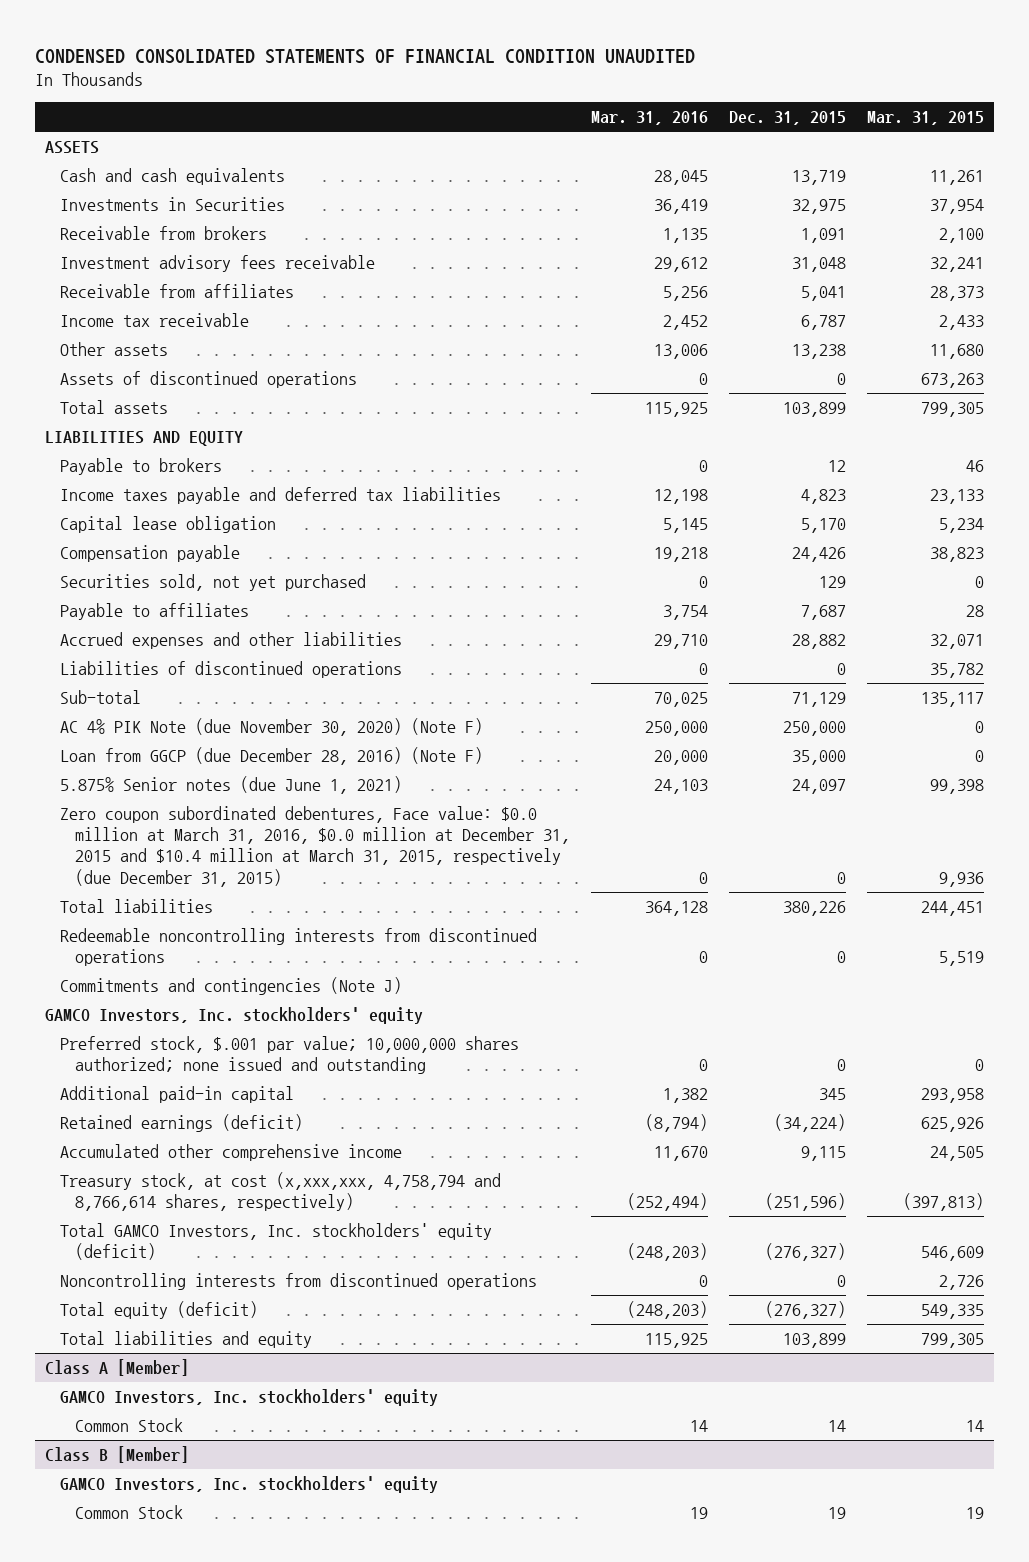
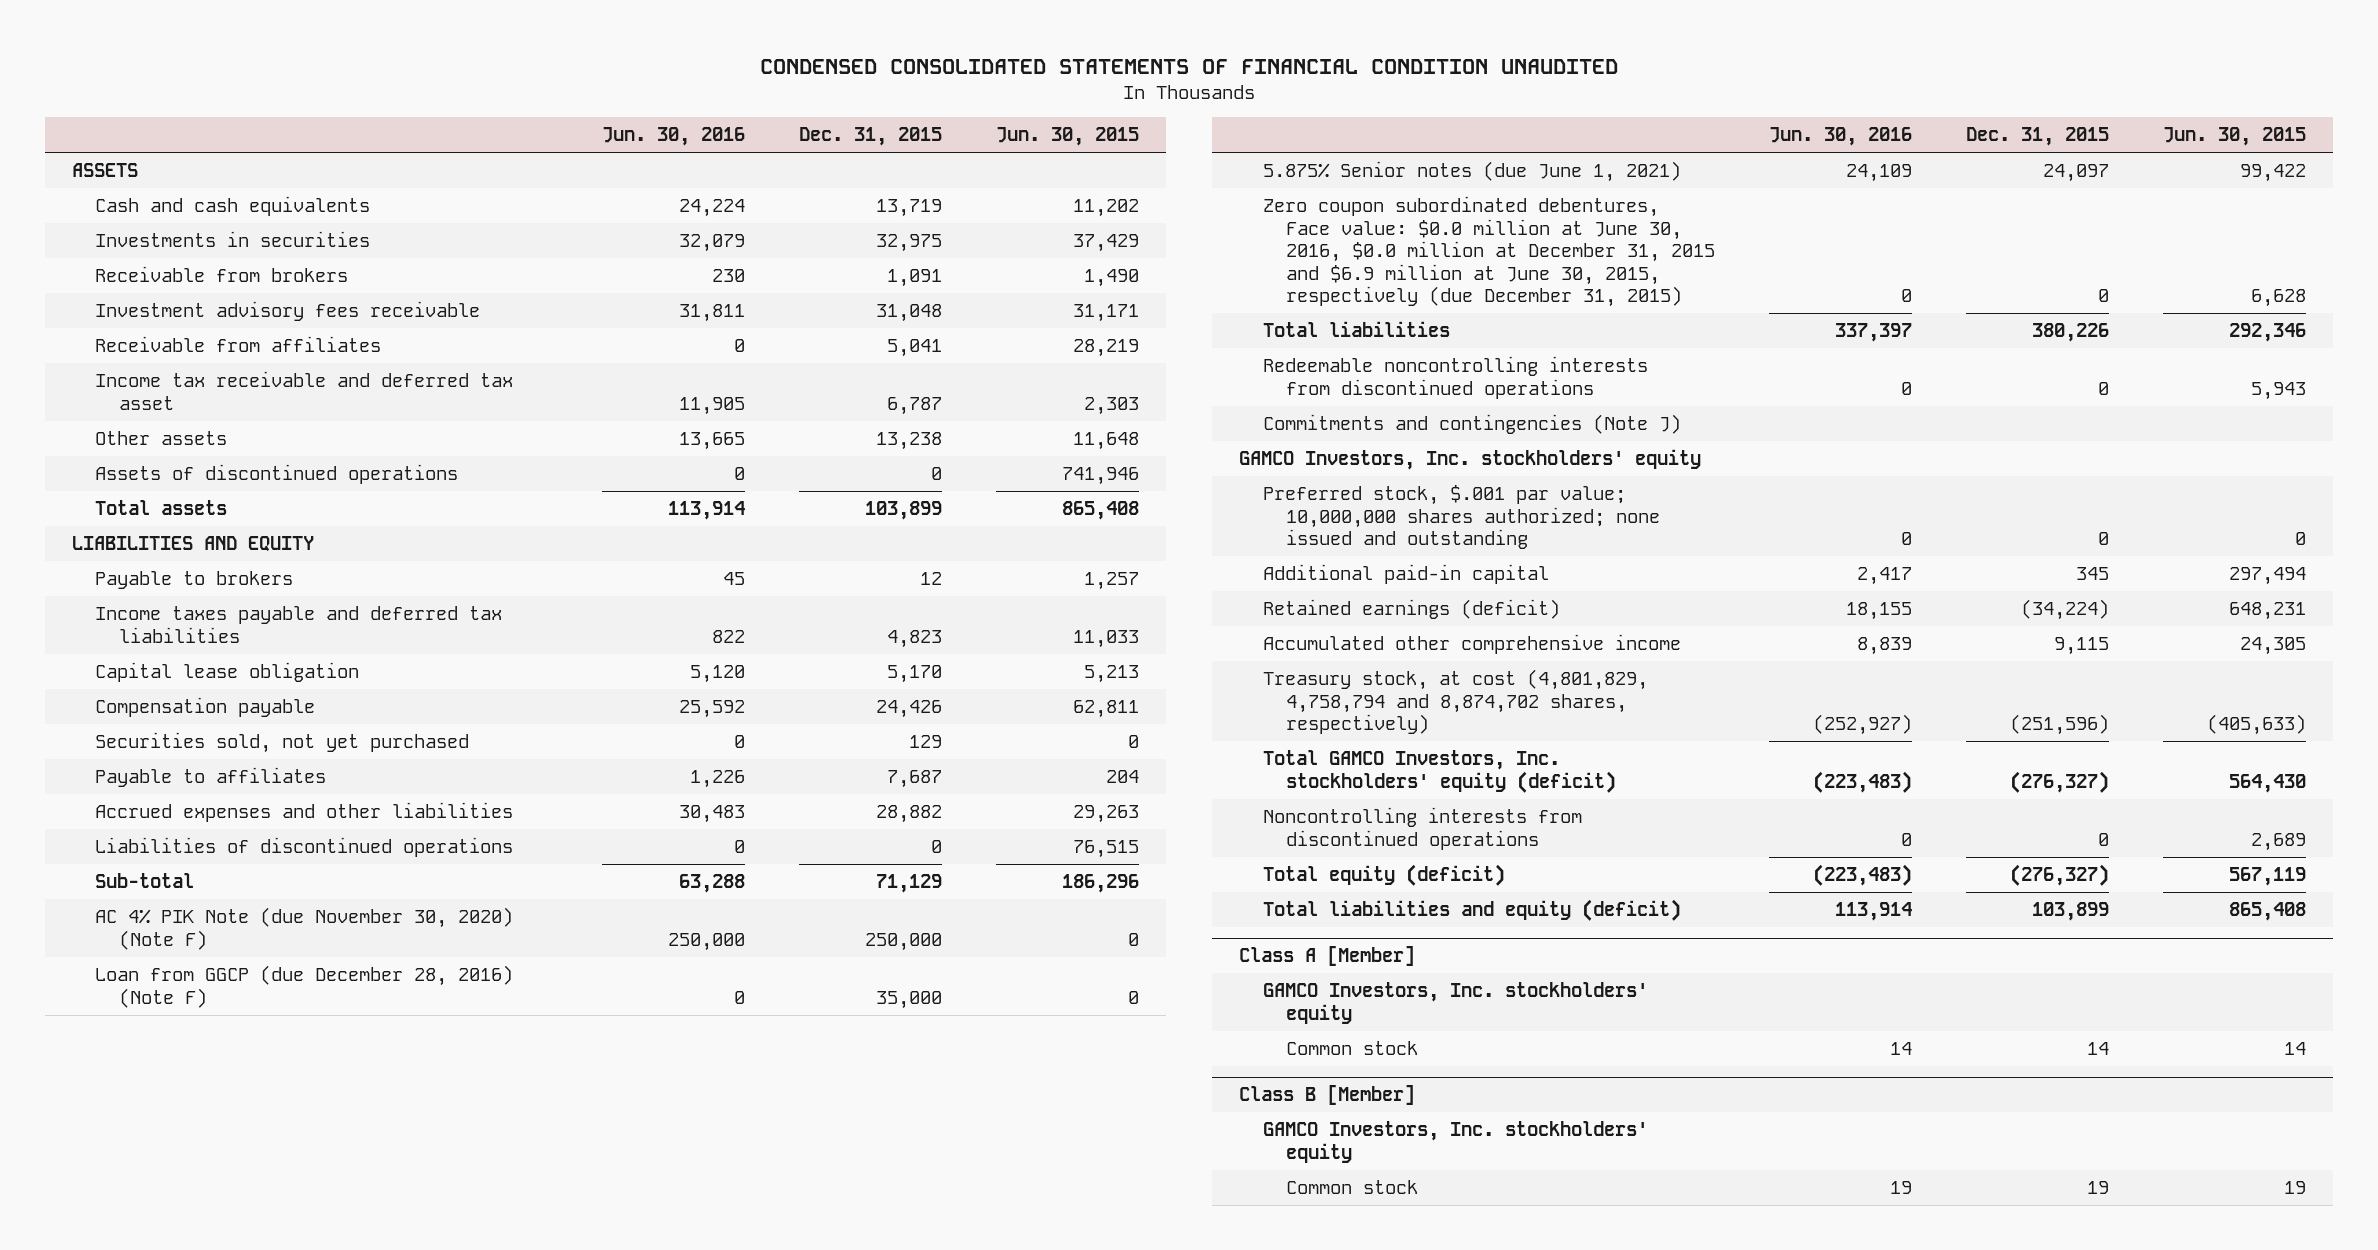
- | Mar. 31, 2016 | Dec. 31, 2015 | Mar. 31, 2015
+ | Jun. 30, 2016 | Dec. 31, 2015 | Jun. 30, 2015
- Investments in Securities | 36,419 | 32,975 | 37,954
+ Investments in securities | 32,079 | 32,975 | 37,429
- Income tax receivable | 2,452 | 6,787 | 2,433
+ Income tax receivable and deferred tax asset | 11,905 | 6,787 | 2,303
- Zero coupon subordinated debentures, Face value: $0.0 million at March 31, 2016, $0.0 million at December 31, 2015 and $10.4 million at March 31, 2015, respectively (due December 31, 2015) | 0 | 0 | 9,936
+ Zero coupon subordinated debentures, Face value: $0.0 million at June 30, 2016, $0.0 million at December 31, 2015 and $6.9 million at June 30, 2015, respectively (due December 31, 2015) | 0 | 0 | 6,628
- Treasury stock, at cost (x,xxx,xxx, 4,758,794 and 8,766,614 shares, respectively) | (252,494) | (251,596) | (397,813)
+ Treasury stock, at cost (4,801,829, 4,758,794 and 8,874,702 shares, respectively) | (252,927) | (251,596) | (405,633)
- Total liabilities and equity | 115,925 | 103,899 | 799,305
+ Total liabilities and equity (deficit) | 113,914 | 103,899 | 865,408
@ Class A [Member]
- Common Stock | 14 | 14 | 14
+ Common stock | 14 | 14 | 14
@ Class B [Member]
- Common Stock | 19 | 19 | 19
+ Common stock | 19 | 19 | 19

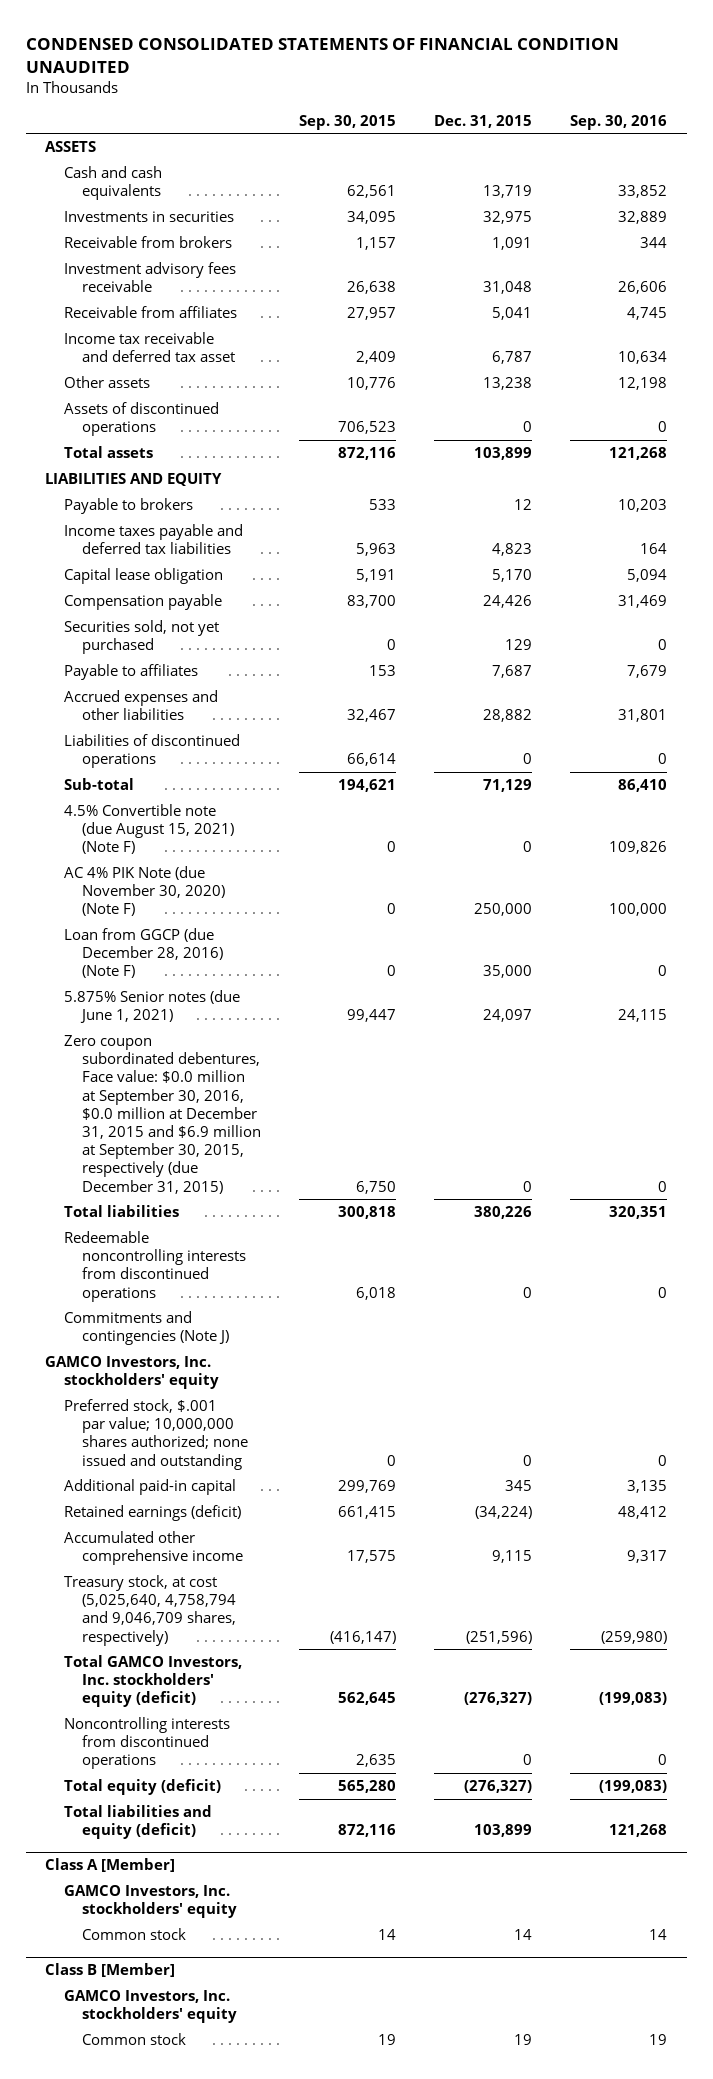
- | Jun. 30, 2016 | Dec. 31, 2015 | Jun. 30, 2015
+ | Sep. 30, 2015 | Dec. 31, 2015 | Sep. 30, 2016
+ 4.5% Convertible note (due August 15, 2021) (Note F) | 0 | 0 | 109,826
- Zero coupon subordinated debentures, Face value: $0.0 million at June 30, 2016, $0.0 million at December 31, 2015 and $6.9 million at June 30, 2015, respectively (due December 31, 2015) | 0 | 0 | 6,628
+ Zero coupon subordinated debentures, Face value: $0.0 million at September 30, 2016, $0.0 million at December 31, 2015 and $6.9 million at September 30, 2015, respectively (due December 31, 2015) | 6,750 | 0 | 0
- Treasury stock, at cost (4,801,829, 4,758,794 and 8,874,702 shares, respectively) | (252,927) | (251,596) | (405,633)
+ Treasury stock, at cost (5,025,640, 4,758,794 and 9,046,709 shares, respectively) | (416,147) | (251,596) | (259,980)

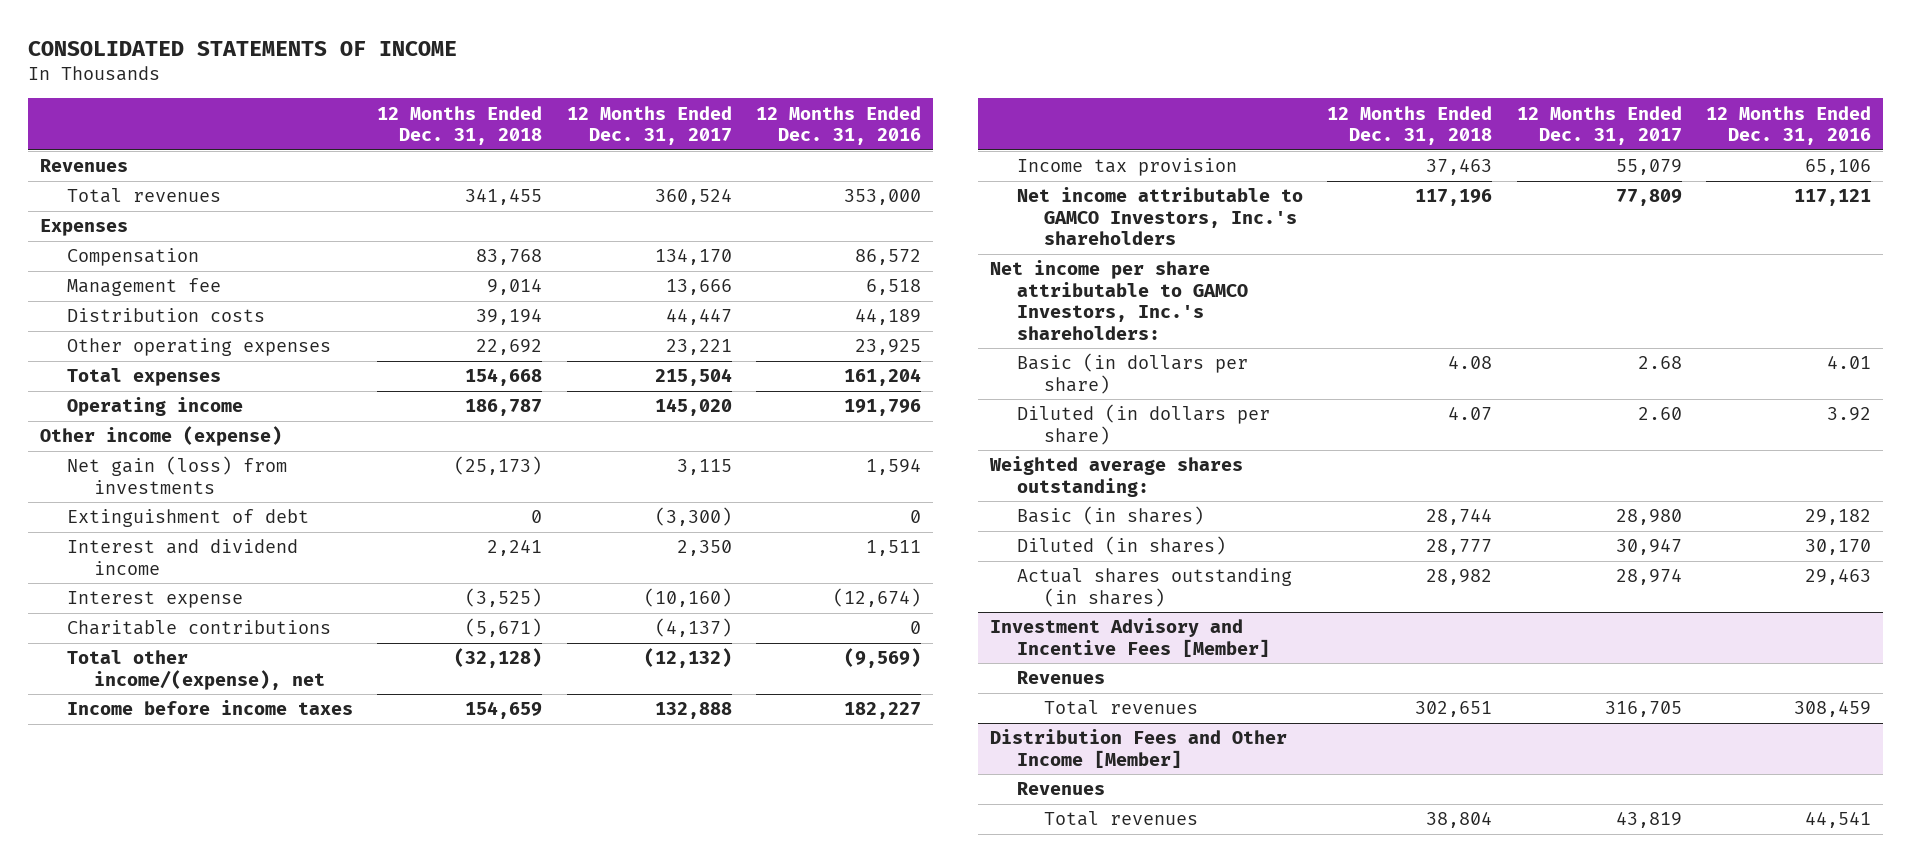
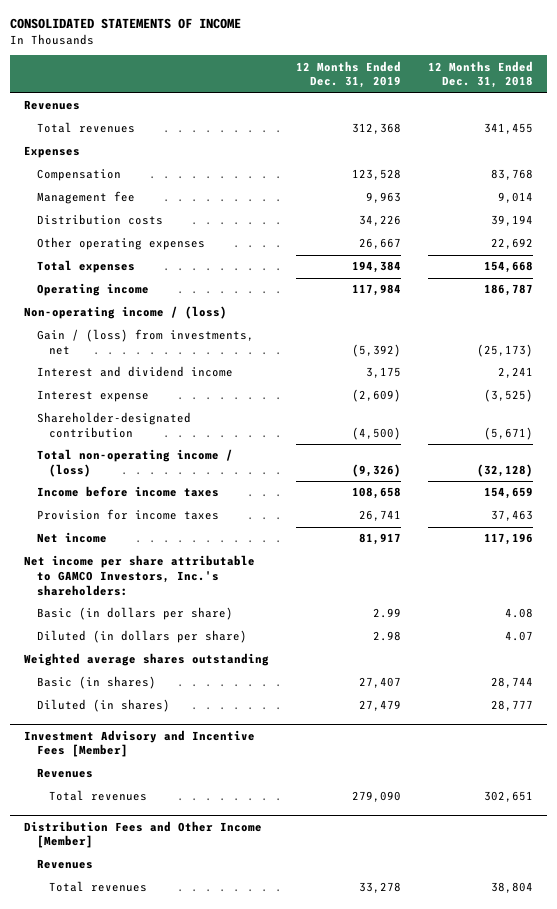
- | 12 Months Ended Dec. 31, 2018 | 12 Months Ended Dec. 31, 2017 | 12 Months Ended Dec. 31, 2016
+ | 12 Months Ended Dec. 31, 2019 | 12 Months Ended Dec. 31, 2018
- Other income (expense)
- Net gain (loss) from investments | (25,173) | 3,115 | 1,594
- Extinguishment of debt | 0 | (3,300) | 0
+ Non-operating income / (loss)
+ Gain / (loss) from investments, net | (5,392) | (25,173)
- Charitable contributions | (5,671) | (4,137) | 0
- Total other income/(expense), net | (32,128) | (12,132) | (9,569)
+ Shareholder-designated contribution | (4,500) | (5,671)
+ Total non-operating income / (loss) | (9,326) | (32,128)
- Income tax provision | 37,463 | 55,079 | 65,106
- Net income attributable to GAMCO Investors, Inc.'s shareholders | 117,196 | 77,809 | 117,121
+ Provision for income taxes | 26,741 | 37,463
+ Net income | 81,917 | 117,196
- Weighted average shares outstanding:
+ Weighted average shares outstanding
- Actual shares outstanding (in shares) | 28,982 | 28,974 | 29,463

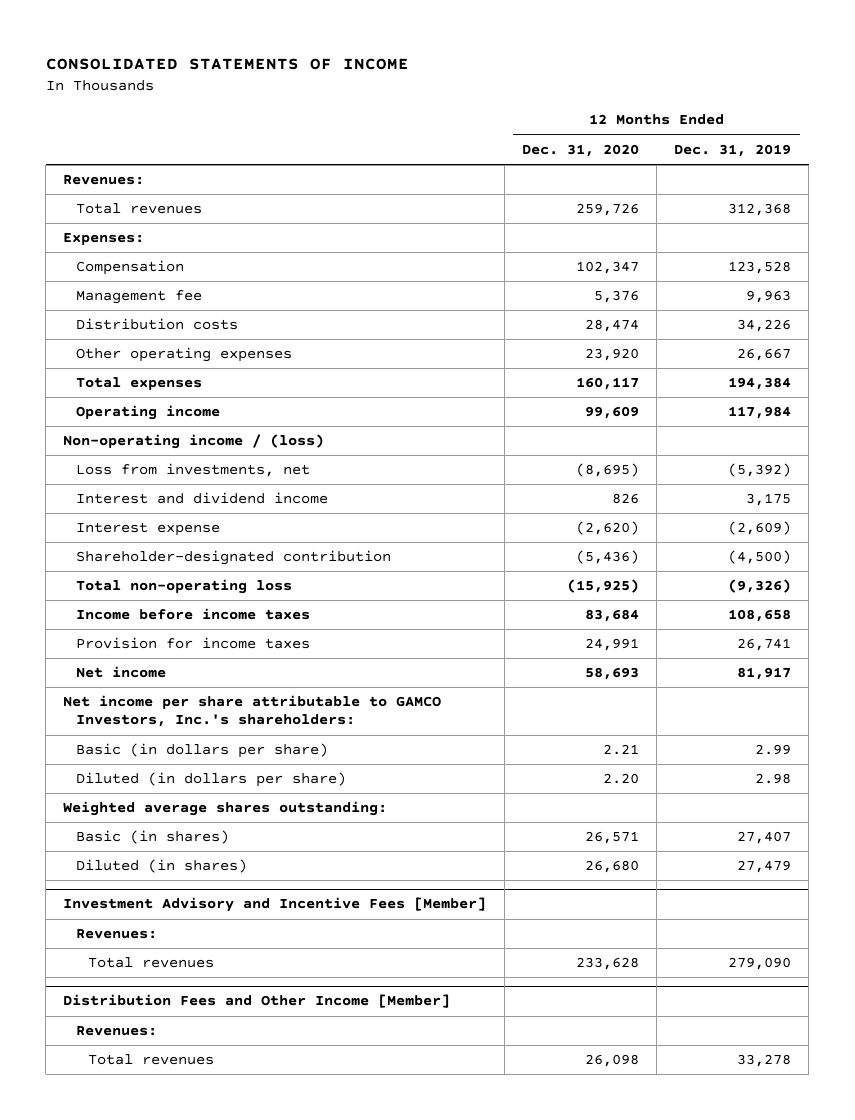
- | 12 Months Ended Dec. 31, 2019 | 12 Months Ended Dec. 31, 2018
+ | 12 Months Ended Dec. 31, 2020 | 12 Months Ended Dec. 31, 2019
- Revenues
+ Revenues:
- Expenses
+ Expenses:
- Gain / (loss) from investments, net | (5,392) | (25,173)
+ Loss from investments, net | (8,695) | (5,392)
- Total non-operating income / (loss) | (9,326) | (32,128)
+ Total non-operating loss | (15,925) | (9,326)
- Weighted average shares outstanding
+ Weighted average shares outstanding:
@ Investment Advisory and Incentive Fees [Member]
- Revenues
+ Revenues:
@ Distribution Fees and Other Income [Member]
- Revenues
+ Revenues:

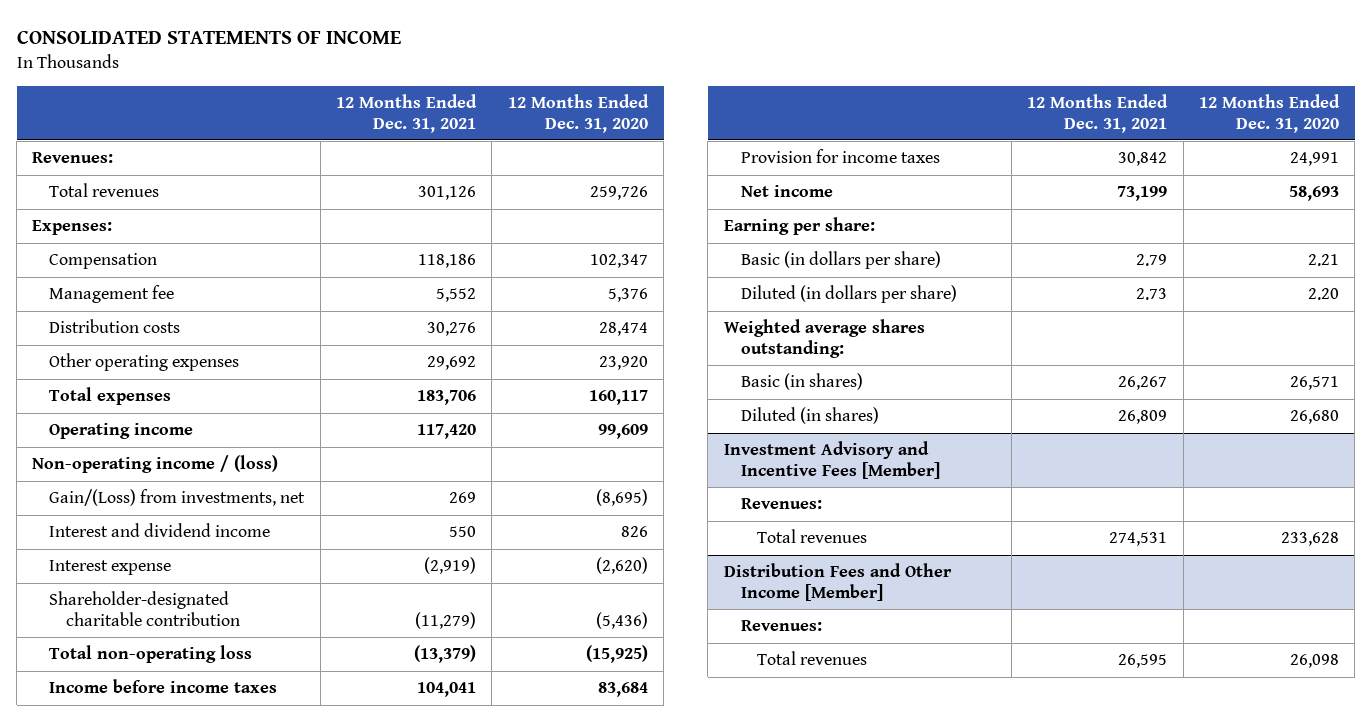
- | 12 Months Ended Dec. 31, 2020 | 12 Months Ended Dec. 31, 2019
+ | 12 Months Ended Dec. 31, 2021 | 12 Months Ended Dec. 31, 2020
- Loss from investments, net | (8,695) | (5,392)
+ Gain/(Loss) from investments, net | 269 | (8,695)
- Shareholder-designated contribution | (5,436) | (4,500)
+ Shareholder-designated charitable contribution | (11,279) | (5,436)
- Net income per share attributable to GAMCO Investors, Inc.'s shareholders:
+ Earning per share:

